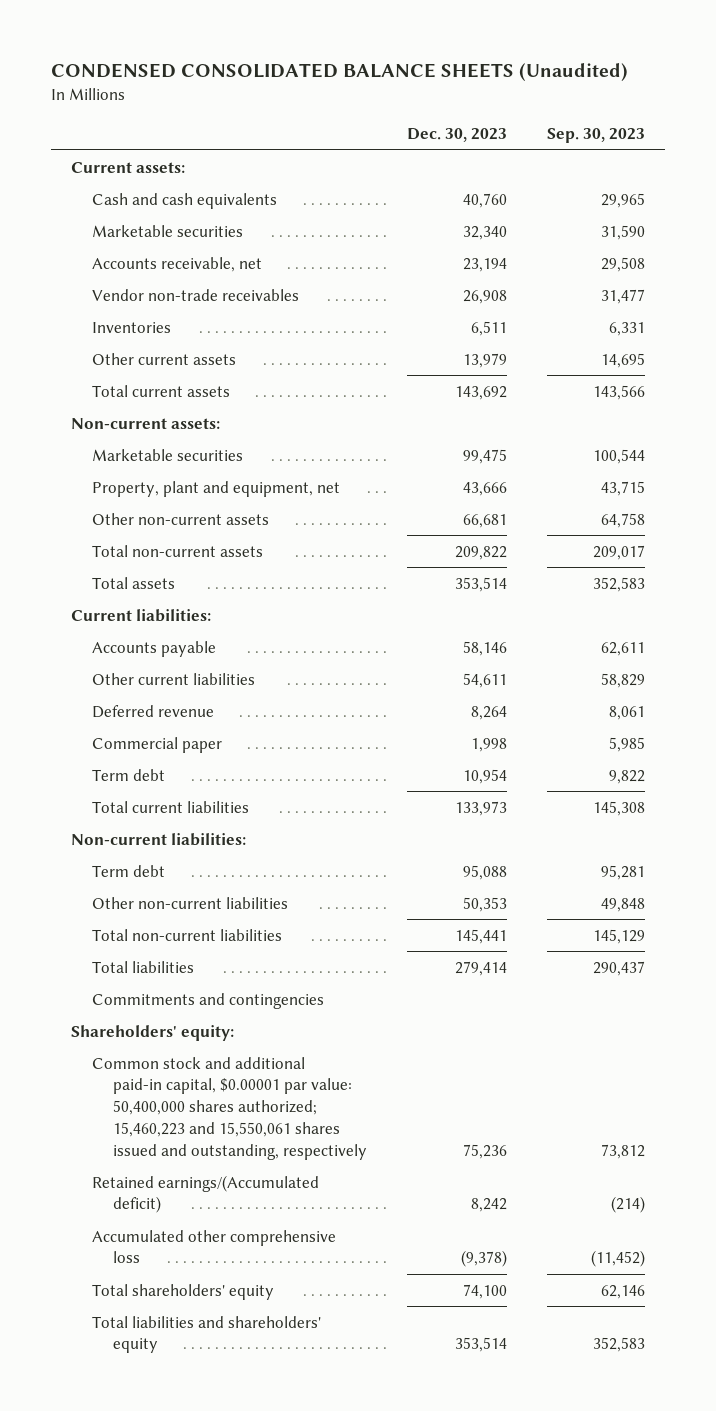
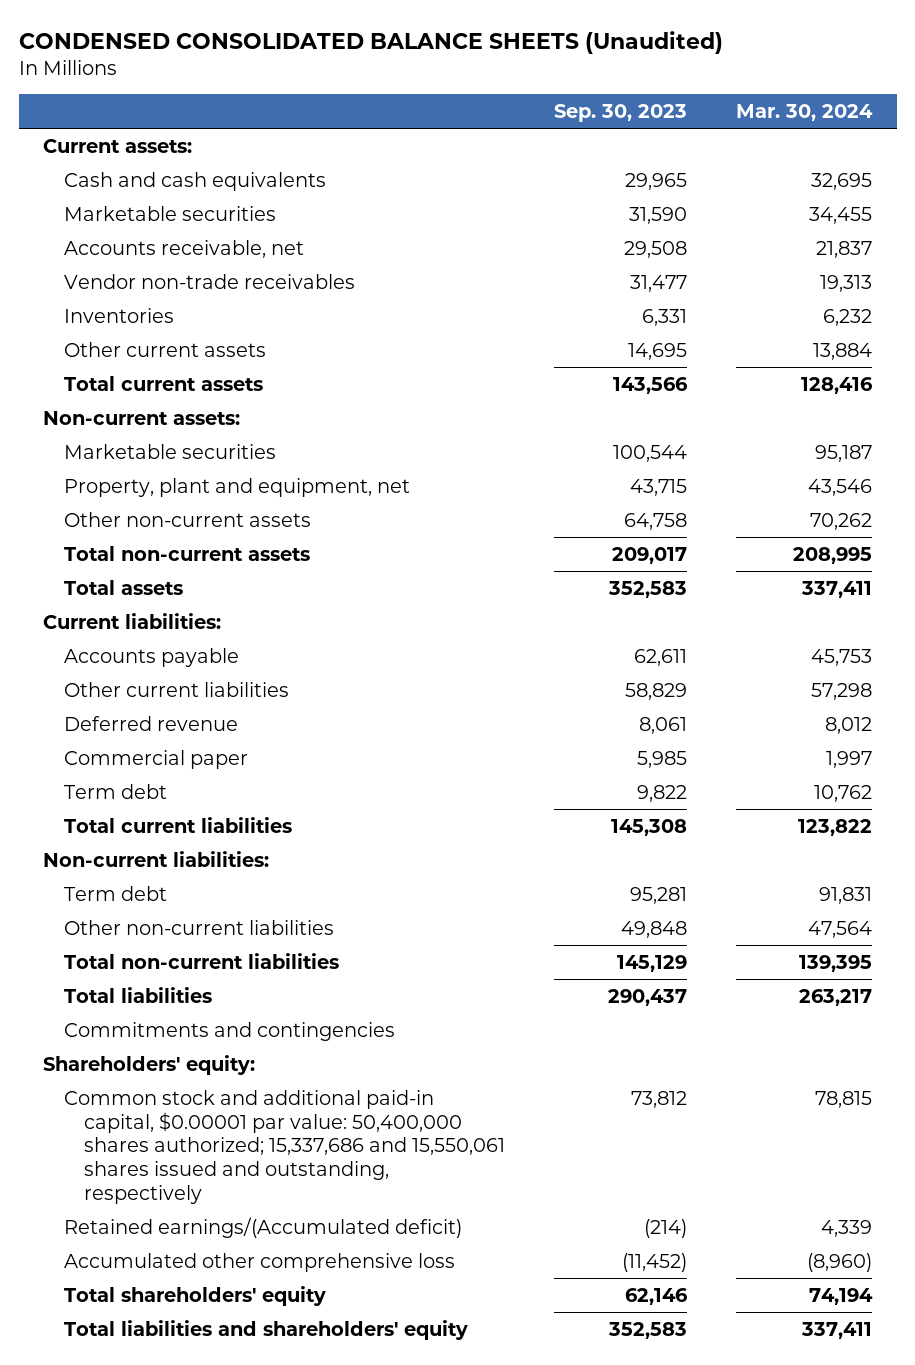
- | Dec. 30, 2023 | Sep. 30, 2023
+ | Sep. 30, 2023 | Mar. 30, 2024
- Common stock and additional paid-in capital, $0.00001 par value: 50,400,000 shares authorized; 15,460,223 and 15,550,061 shares issued and outstanding, respectively | 75,236 | 73,812
+ Common stock and additional paid-in capital, $0.00001 par value: 50,400,000 shares authorized; 15,337,686 and 15,550,061 shares issued and outstanding, respectively | 73,812 | 78,815

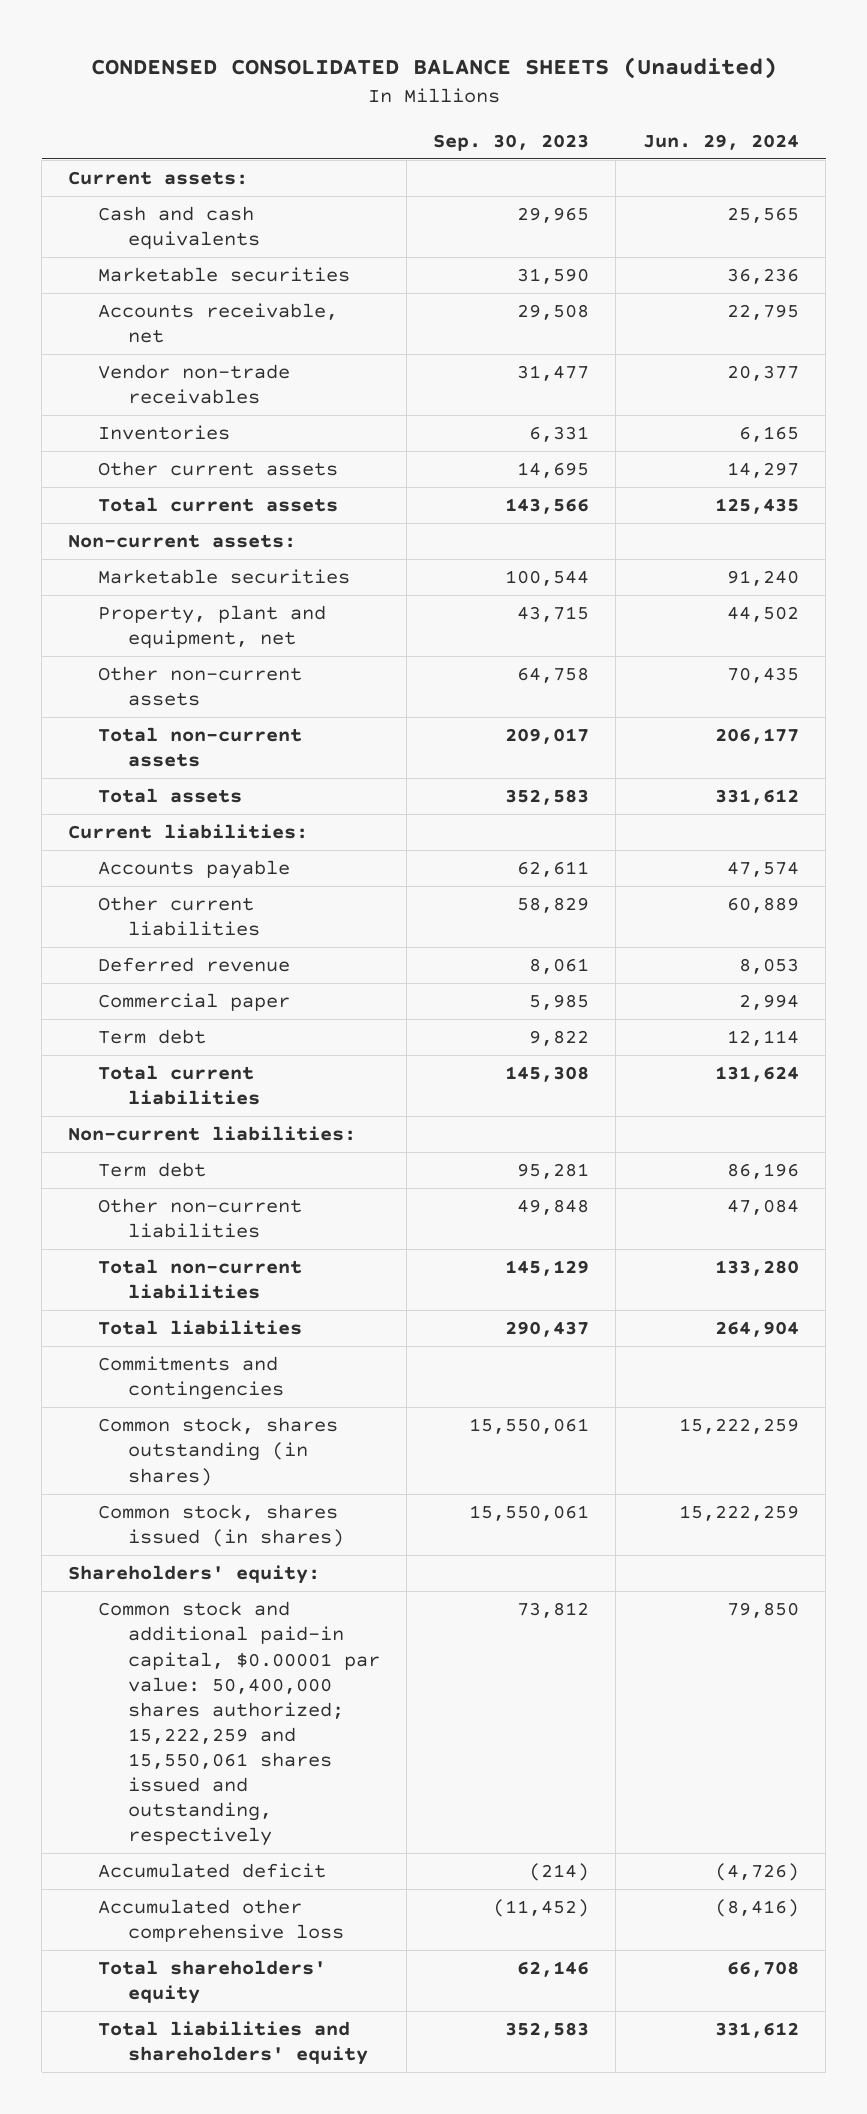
- | Sep. 30, 2023 | Mar. 30, 2024
+ | Sep. 30, 2023 | Jun. 29, 2024
+ Common stock, shares outstanding (in shares) | 15,550,061 | 15,222,259
+ Common stock, shares issued (in shares) | 15,550,061 | 15,222,259
- Common stock and additional paid-in capital, $0.00001 par value: 50,400,000 shares authorized; 15,337,686 and 15,550,061 shares issued and outstanding, respectively | 73,812 | 78,815
- Retained earnings/(Accumulated deficit) | (214) | 4,339
+ Common stock and additional paid-in capital, $0.00001 par value: 50,400,000 shares authorized; 15,222,259 and 15,550,061 shares issued and outstanding, respectively | 73,812 | 79,850
+ Accumulated deficit | (214) | (4,726)

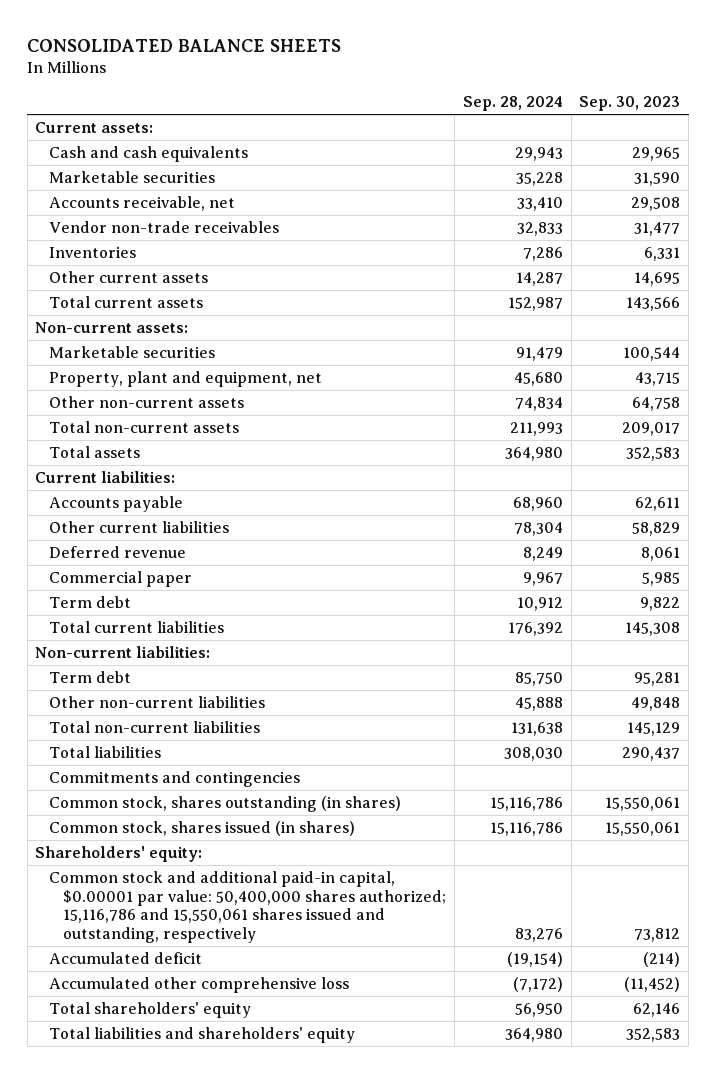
- CONDENSED CONSOLIDATED BALANCE SHEETS (Unaudited)
+ CONSOLIDATED BALANCE SHEETS
- | Sep. 30, 2023 | Jun. 29, 2024
+ | Sep. 28, 2024 | Sep. 30, 2023
- Common stock and additional paid-in capital, $0.00001 par value: 50,400,000 shares authorized; 15,222,259 and 15,550,061 shares issued and outstanding, respectively | 73,812 | 79,850
+ Common stock and additional paid-in capital, $0.00001 par value: 50,400,000 shares authorized; 15,116,786 and 15,550,061 shares issued and outstanding, respectively | 83,276 | 73,812

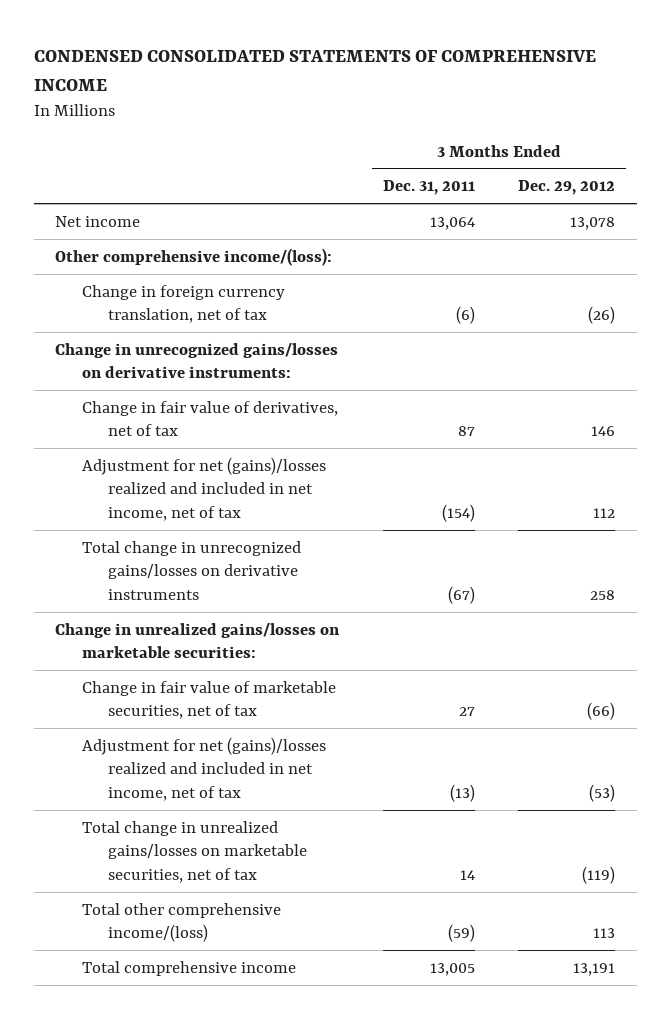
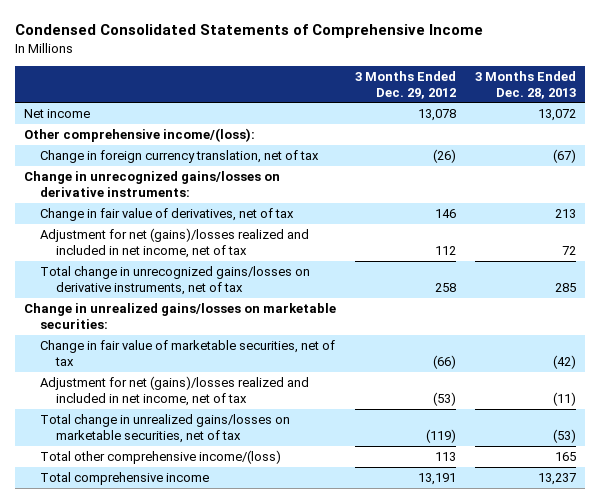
- CONDENSED CONSOLIDATED STATEMENTS OF COMPREHENSIVE INCOME
+ Condensed Consolidated Statements of Comprehensive Income
- | 3 Months Ended Dec. 31, 2011 | 3 Months Ended Dec. 29, 2012
+ | 3 Months Ended Dec. 29, 2012 | 3 Months Ended Dec. 28, 2013
- Total change in unrecognized gains/losses on derivative instruments | (67) | 258
+ Total change in unrecognized gains/losses on derivative instruments, net of tax | 258 | 285

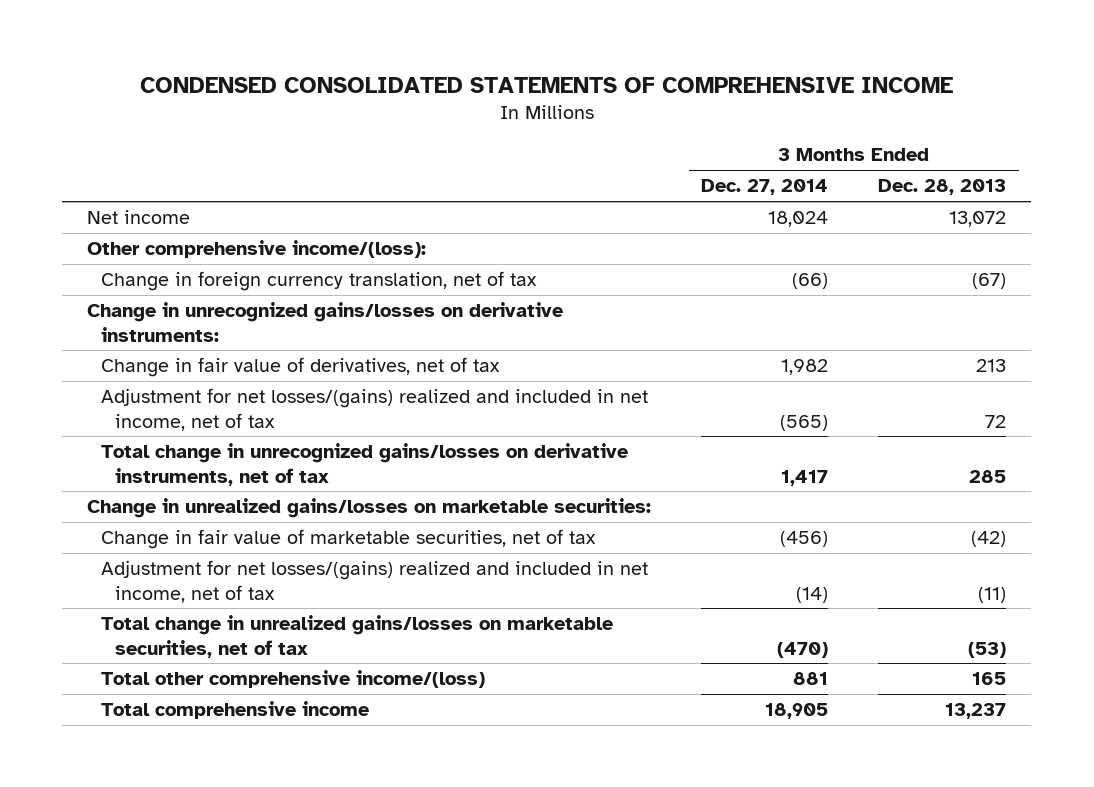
- Condensed Consolidated Statements of Comprehensive Income
+ CONDENSED CONSOLIDATED STATEMENTS OF COMPREHENSIVE INCOME
- | 3 Months Ended Dec. 29, 2012 | 3 Months Ended Dec. 28, 2013
+ | 3 Months Ended Dec. 27, 2014 | 3 Months Ended Dec. 28, 2013
- Adjustment for net (gains)/losses realized and included in net income, net of tax | 112 | 72
+ Adjustment for net losses/(gains) realized and included in net income, net of tax | (565) | 72
- Adjustment for net (gains)/losses realized and included in net income, net of tax | (53) | (11)
+ Adjustment for net losses/(gains) realized and included in net income, net of tax | (14) | (11)

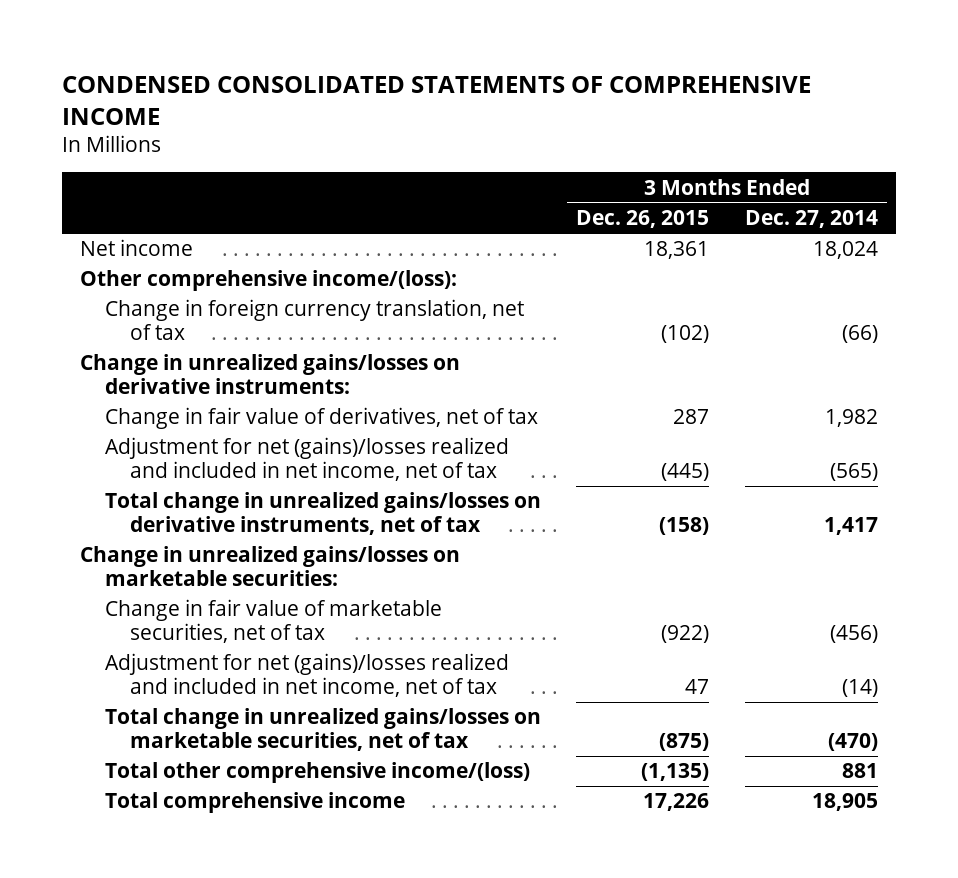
- | 3 Months Ended Dec. 27, 2014 | 3 Months Ended Dec. 28, 2013
+ | 3 Months Ended Dec. 26, 2015 | 3 Months Ended Dec. 27, 2014
- Change in unrecognized gains/losses on derivative instruments:
+ Change in unrealized gains/losses on derivative instruments:
- Adjustment for net losses/(gains) realized and included in net income, net of tax | (565) | 72
- Total change in unrecognized gains/losses on derivative instruments, net of tax | 1,417 | 285
+ Adjustment for net (gains)/losses realized and included in net income, net of tax | (445) | (565)
+ Total change in unrealized gains/losses on derivative instruments, net of tax | (158) | 1,417
- Adjustment for net losses/(gains) realized and included in net income, net of tax | (14) | (11)
+ Adjustment for net (gains)/losses realized and included in net income, net of tax | 47 | (14)

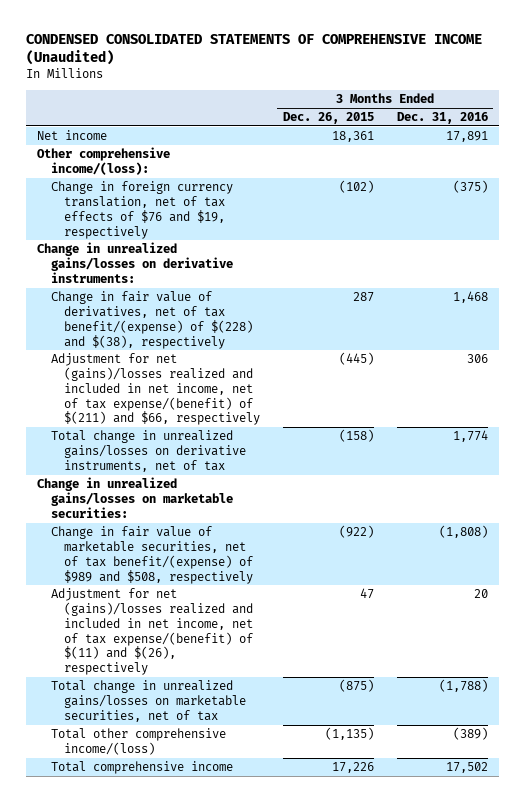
- CONDENSED CONSOLIDATED STATEMENTS OF COMPREHENSIVE INCOME
+ CONDENSED CONSOLIDATED STATEMENTS OF COMPREHENSIVE INCOME (Unaudited)
- | 3 Months Ended Dec. 26, 2015 | 3 Months Ended Dec. 27, 2014
+ | 3 Months Ended Dec. 26, 2015 | 3 Months Ended Dec. 31, 2016
- Change in foreign currency translation, net of tax | (102) | (66)
+ Change in foreign currency translation, net of tax effects of $76 and $19, respectively | (102) | (375)
- Change in fair value of derivatives, net of tax | 287 | 1,982
- Adjustment for net (gains)/losses realized and included in net income, net of tax | (445) | (565)
+ Change in fair value of derivatives, net of tax benefit/(expense) of $(228) and $(38), respectively | 287 | 1,468
+ Adjustment for net (gains)/losses realized and included in net income, net of tax expense/(benefit) of $(211) and $66, respectively | (445) | 306
- Change in fair value of marketable securities, net of tax | (922) | (456)
- Adjustment for net (gains)/losses realized and included in net income, net of tax | 47 | (14)
+ Change in fair value of marketable securities, net of tax benefit/(expense) of $989 and $508, respectively | (922) | (1,808)
+ Adjustment for net (gains)/losses realized and included in net income, net of tax expense/(benefit) of $(11) and $(26), respectively | 47 | 20

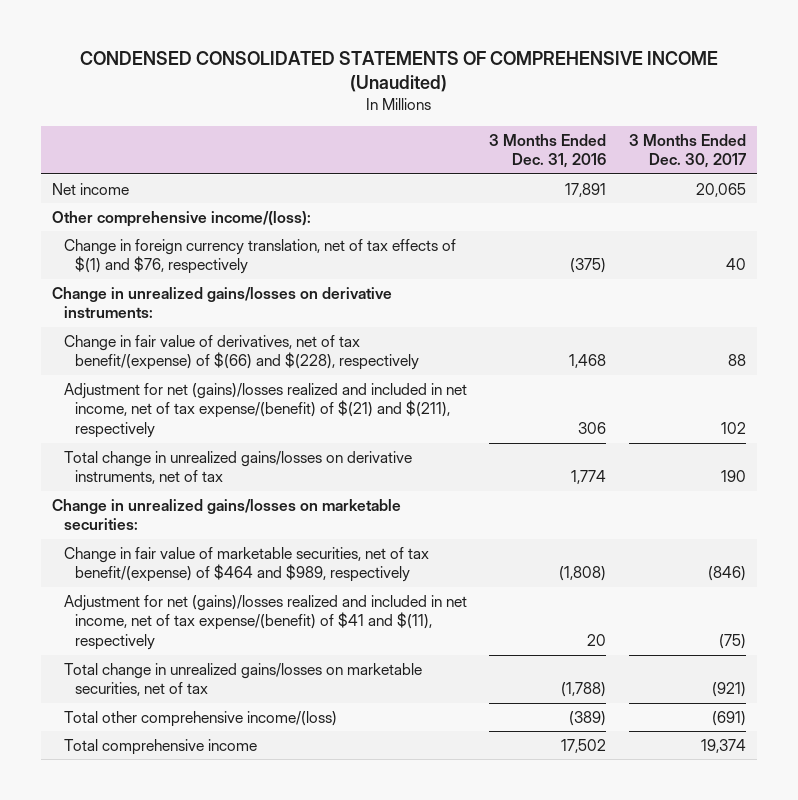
- | 3 Months Ended Dec. 26, 2015 | 3 Months Ended Dec. 31, 2016
+ | 3 Months Ended Dec. 31, 2016 | 3 Months Ended Dec. 30, 2017
- Change in foreign currency translation, net of tax effects of $76 and $19, respectively | (102) | (375)
+ Change in foreign currency translation, net of tax effects of $(1) and $76, respectively | (375) | 40
- Change in fair value of derivatives, net of tax benefit/(expense) of $(228) and $(38), respectively | 287 | 1,468
- Adjustment for net (gains)/losses realized and included in net income, net of tax expense/(benefit) of $(211) and $66, respectively | (445) | 306
+ Change in fair value of derivatives, net of tax benefit/(expense) of $(66) and $(228), respectively | 1,468 | 88
+ Adjustment for net (gains)/losses realized and included in net income, net of tax expense/(benefit) of $(21) and $(211), respectively | 306 | 102
- Change in fair value of marketable securities, net of tax benefit/(expense) of $989 and $508, respectively | (922) | (1,808)
- Adjustment for net (gains)/losses realized and included in net income, net of tax expense/(benefit) of $(11) and $(26), respectively | 47 | 20
+ Change in fair value of marketable securities, net of tax benefit/(expense) of $464 and $989, respectively | (1,808) | (846)
+ Adjustment for net (gains)/losses realized and included in net income, net of tax expense/(benefit) of $41 and $(11), respectively | 20 | (75)

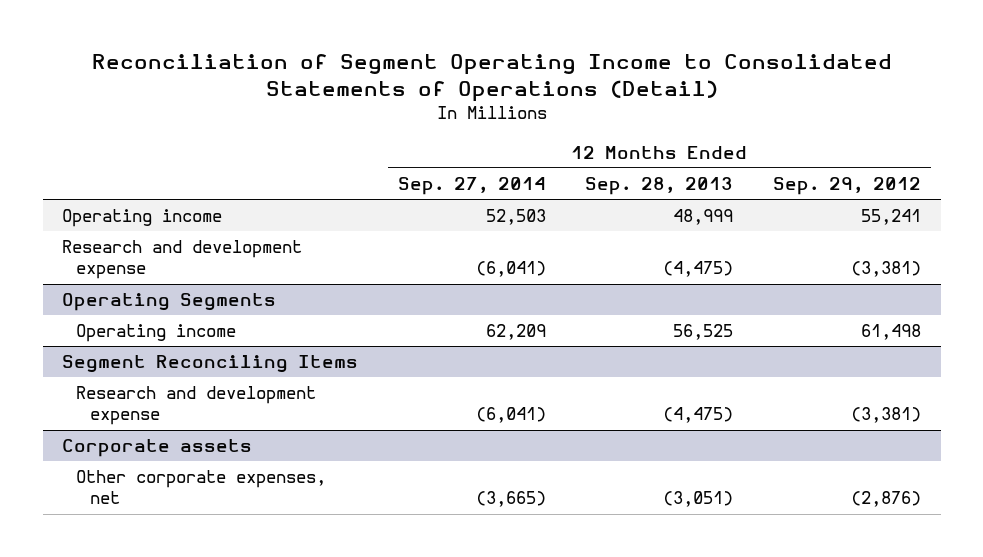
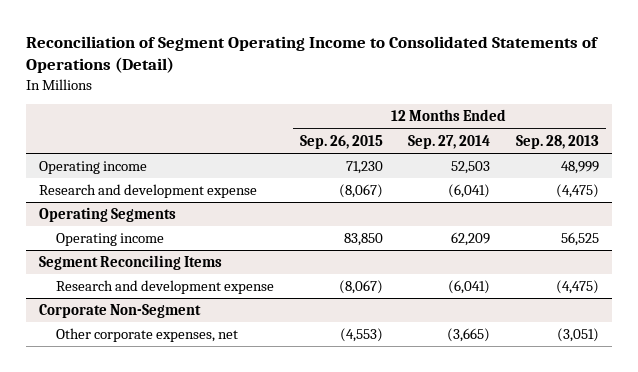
- | 12 Months Ended Sep. 27, 2014 | 12 Months Ended Sep. 28, 2013 | 12 Months Ended Sep. 29, 2012
+ | 12 Months Ended Sep. 26, 2015 | 12 Months Ended Sep. 27, 2014 | 12 Months Ended Sep. 28, 2013
- Corporate assets
+ Corporate Non-Segment

